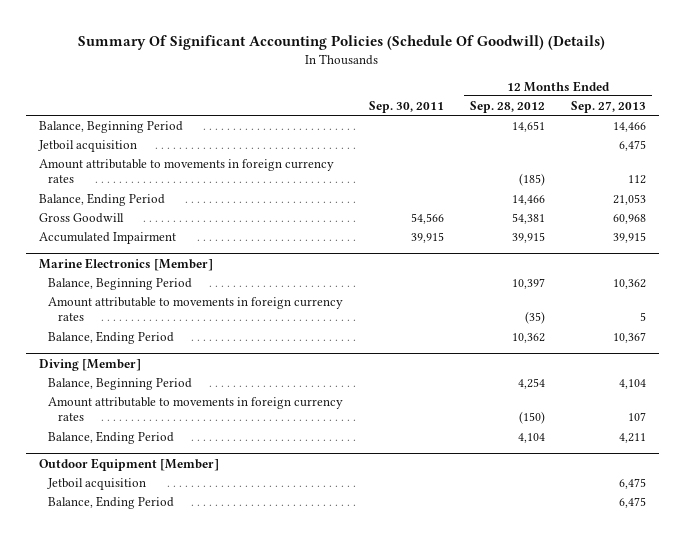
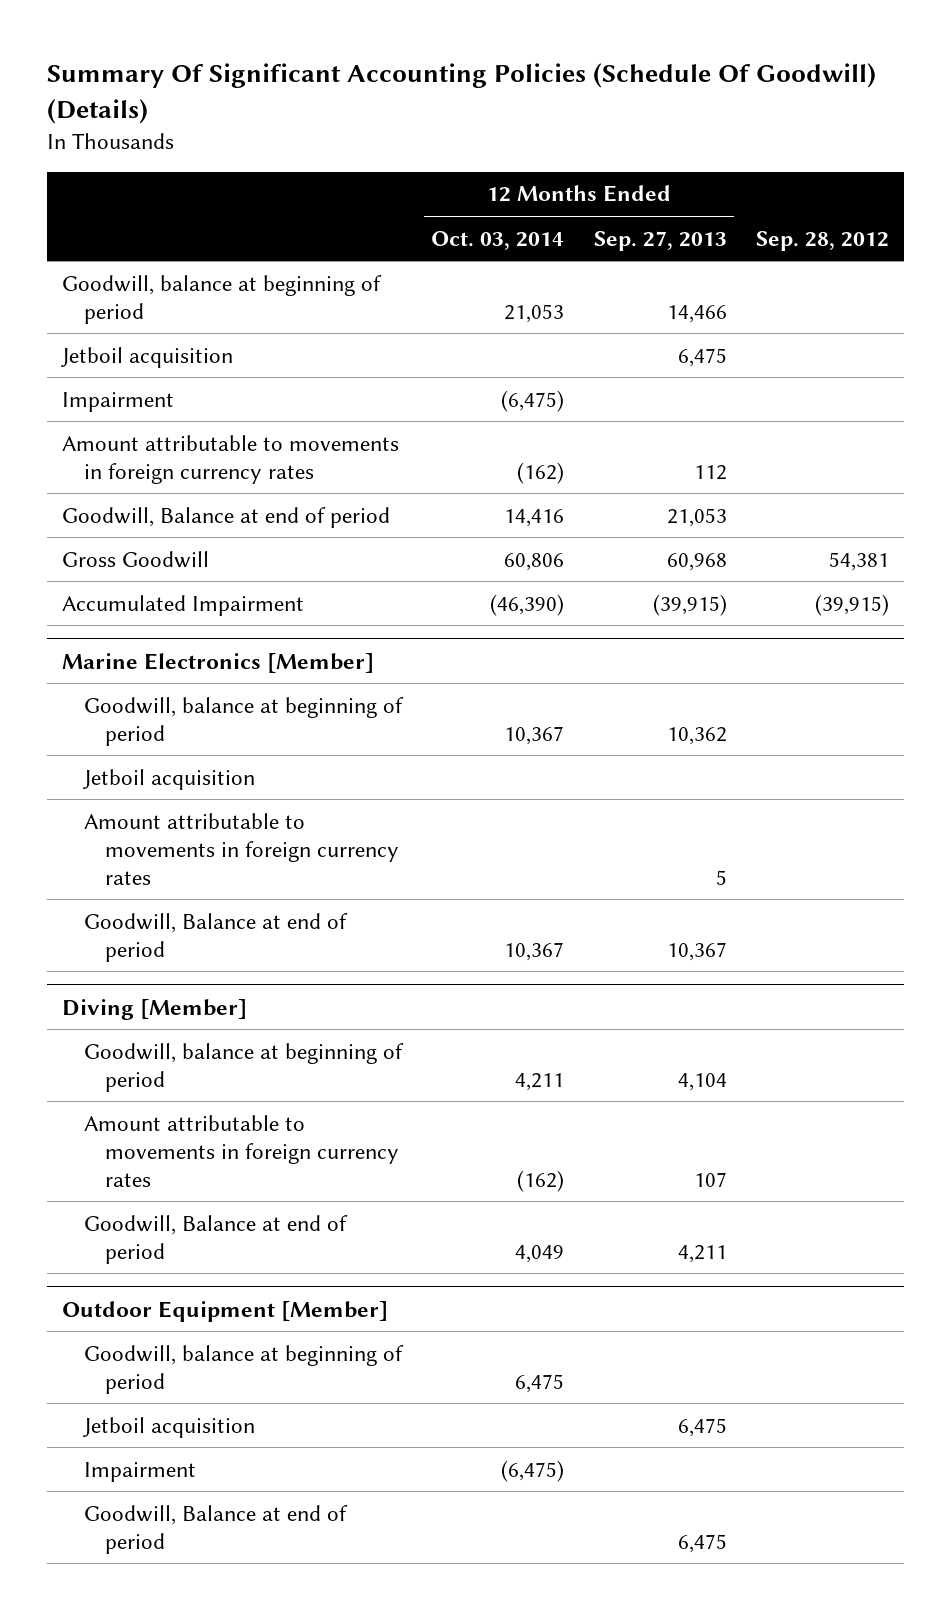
- | Sep. 30, 2011 | 12 Months Ended Sep. 28, 2012 | 12 Months Ended Sep. 27, 2013
+ | 12 Months Ended Oct. 03, 2014 | 12 Months Ended Sep. 27, 2013 | Sep. 28, 2012
- Balance, Beginning Period | | 14,651 | 14,466
+ Goodwill, balance at beginning of period | 21,053 | 14,466 |
+ Impairment | (6,475) | |
- Balance, Ending Period | | 14,466 | 21,053
+ Goodwill, Balance at end of period | 14,416 | 21,053 |
- Accumulated Impairment | 39,915 | 39,915 | 39,915
+ Accumulated Impairment | (46,390) | (39,915) | (39,915)
@ Marine Electronics [Member]
- Balance, Beginning Period | | 10,397 | 10,362
+ Goodwill, balance at beginning of period | 10,367 | 10,362 |
+ Jetboil acquisition
- Balance, Ending Period | | 10,362 | 10,367
+ Goodwill, Balance at end of period | 10,367 | 10,367 |
@ Diving [Member]
- Balance, Beginning Period | | 4,254 | 4,104
+ Goodwill, balance at beginning of period | 4,211 | 4,104 |
- Balance, Ending Period | | 4,104 | 4,211
+ Goodwill, Balance at end of period | 4,049 | 4,211 |
@ Outdoor Equipment [Member]
+ Goodwill, balance at beginning of period | 6,475 | |
- Balance, Ending Period | | | 6,475
+ Impairment | (6,475) | |
+ Goodwill, Balance at end of period | | 6,475 |

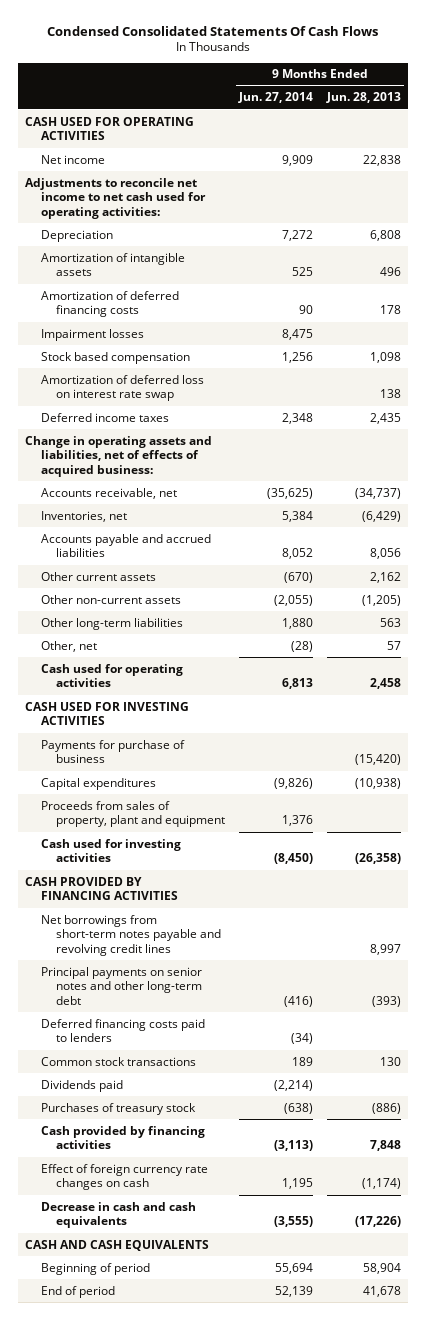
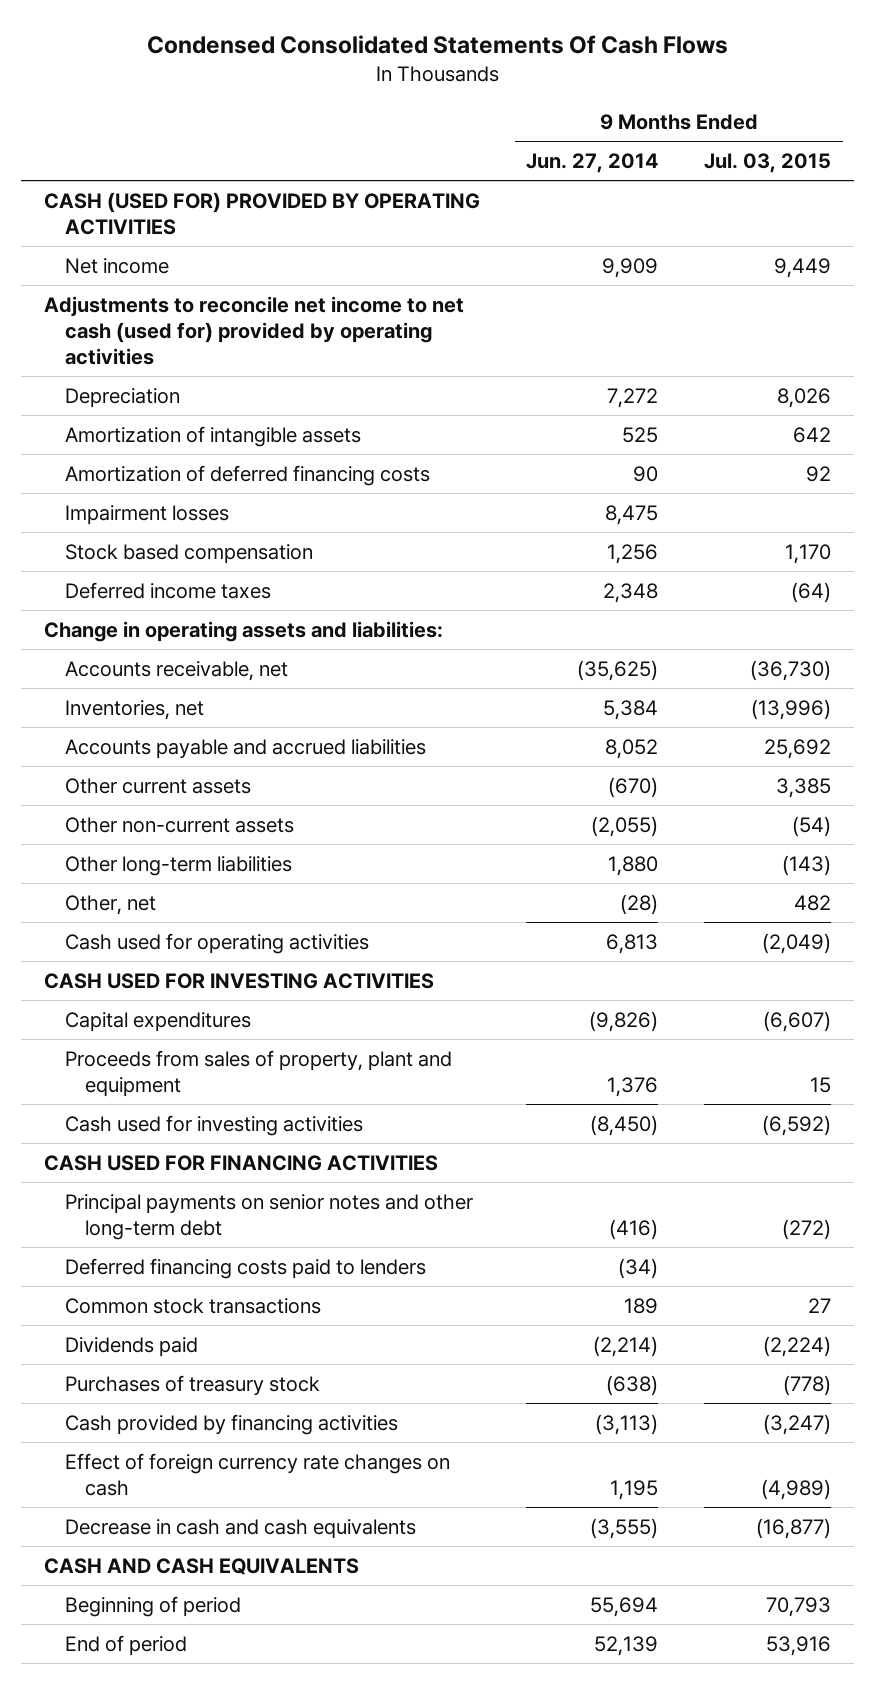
- | 9 Months Ended Jun. 27, 2014 | 9 Months Ended Jun. 28, 2013
+ | 9 Months Ended Jun. 27, 2014 | 9 Months Ended Jul. 03, 2015
- CASH USED FOR OPERATING ACTIVITIES
+ CASH (USED FOR) PROVIDED BY OPERATING ACTIVITIES
- Adjustments to reconcile net income to net cash used for operating activities:
+ Adjustments to reconcile net income to net cash (used for) provided by operating activities
- Amortization of deferred loss on interest rate swap | | 138
- Change in operating assets and liabilities, net of effects of acquired business:
+ Change in operating assets and liabilities:
- Payments for purchase of business | | (15,420)
- CASH PROVIDED BY FINANCING ACTIVITIES
- Net borrowings from short-term notes payable and revolving credit lines | | 8,997
+ CASH USED FOR FINANCING ACTIVITIES

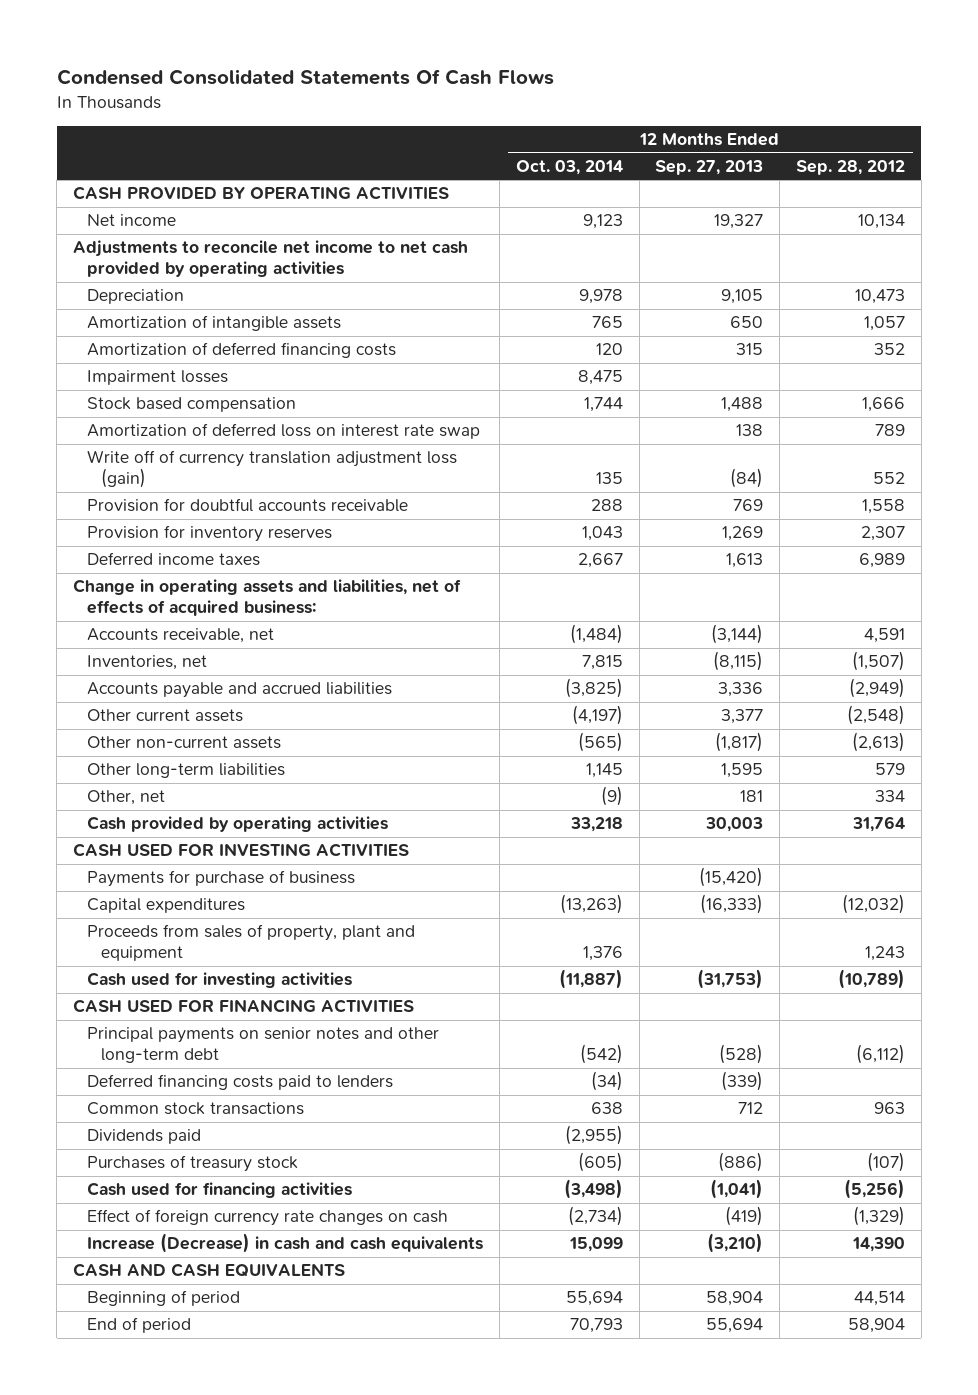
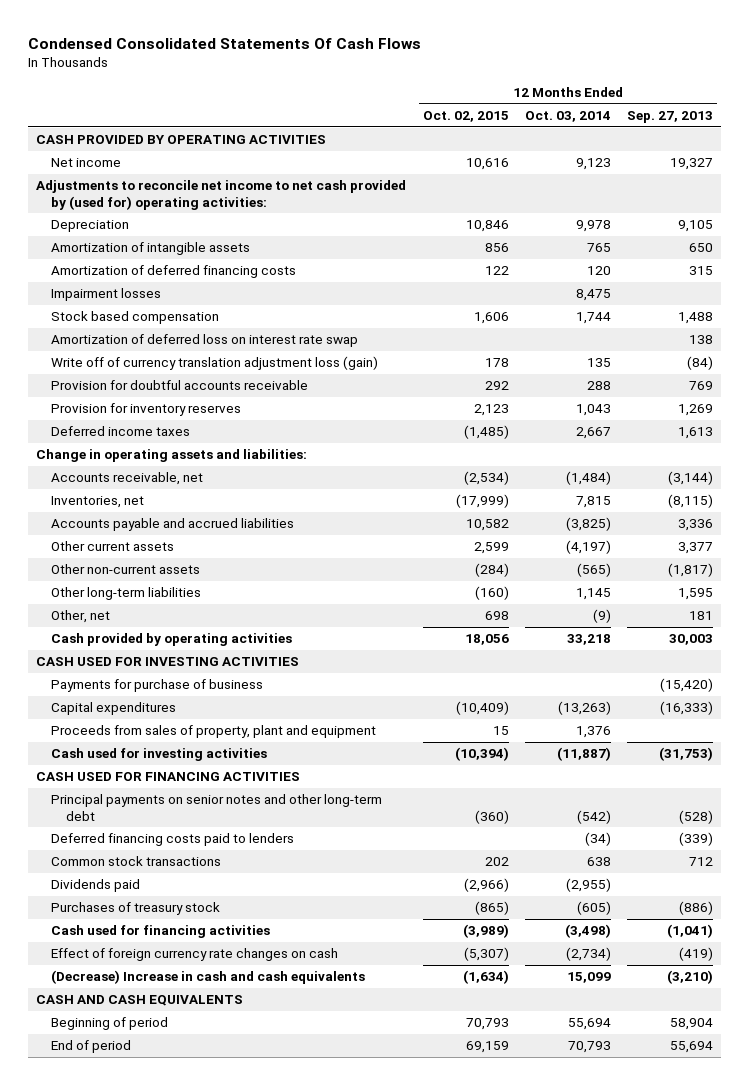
- | 12 Months Ended Oct. 03, 2014 | 12 Months Ended Sep. 27, 2013 | 12 Months Ended Sep. 28, 2012
+ | 12 Months Ended Oct. 02, 2015 | 12 Months Ended Oct. 03, 2014 | 12 Months Ended Sep. 27, 2013
- Adjustments to reconcile net income to net cash provided by operating activities
+ Adjustments to reconcile net income to net cash provided by (used for) operating activities:
- Change in operating assets and liabilities, net of effects of acquired business:
+ Change in operating assets and liabilities:
- Increase (Decrease) in cash and cash equivalents | 15,099 | (3,210) | 14,390
+ (Decrease) Increase in cash and cash equivalents | (1,634) | 15,099 | (3,210)

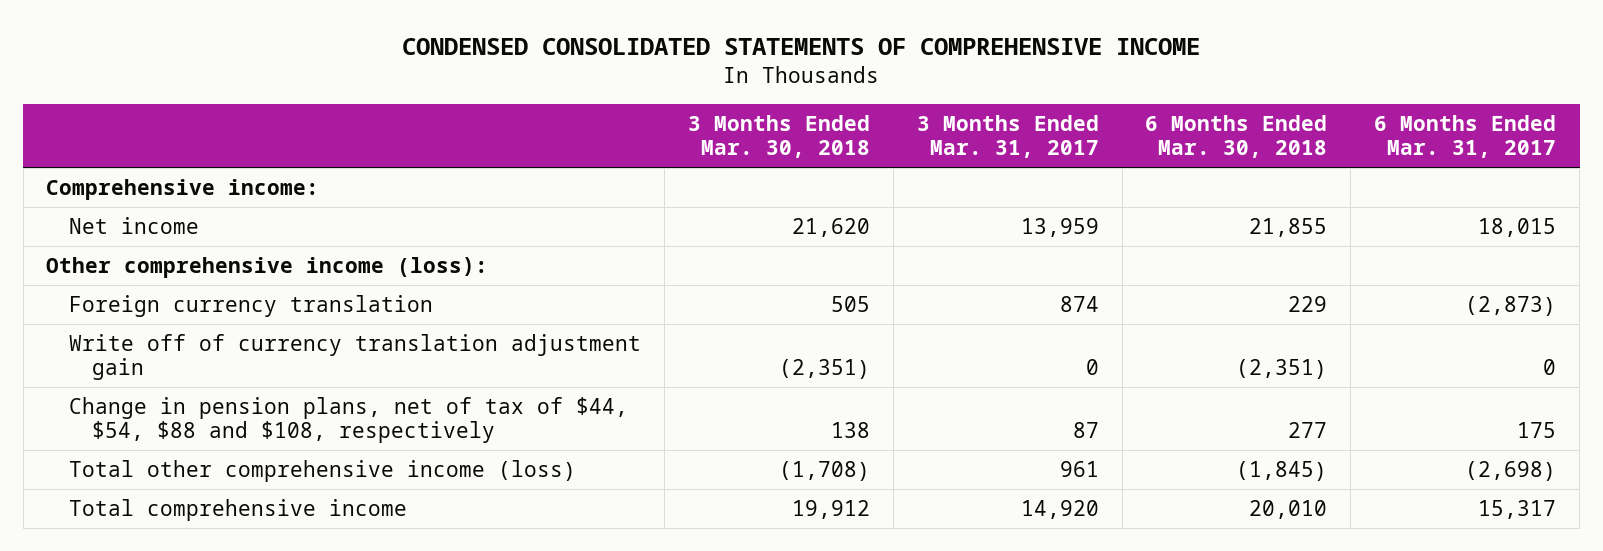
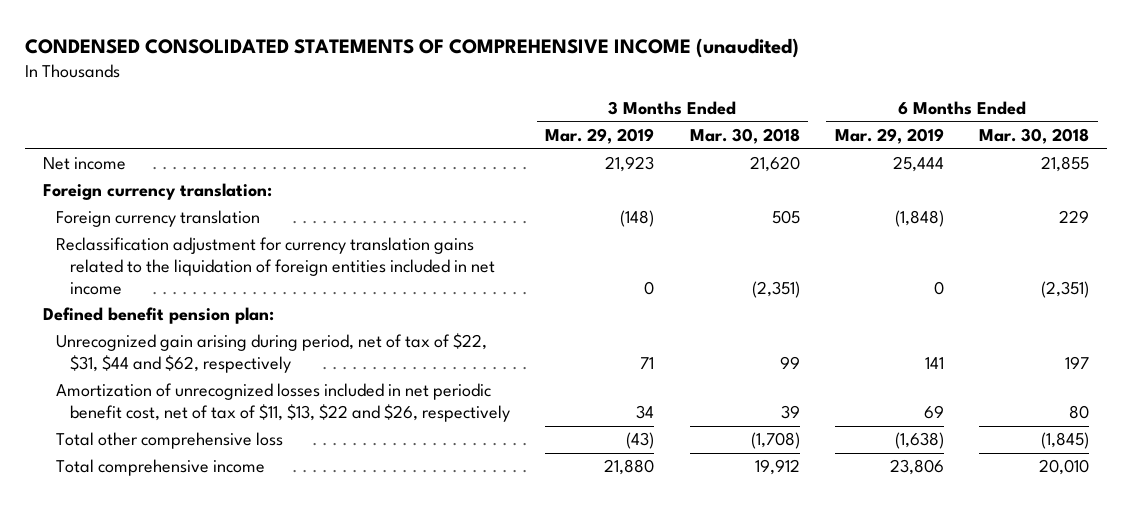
- CONDENSED CONSOLIDATED STATEMENTS OF COMPREHENSIVE INCOME
+ CONDENSED CONSOLIDATED STATEMENTS OF COMPREHENSIVE INCOME (unaudited)
- | 3 Months Ended Mar. 30, 2018 | 3 Months Ended Mar. 31, 2017 | 6 Months Ended Mar. 30, 2018 | 6 Months Ended Mar. 31, 2017
+ | 3 Months Ended Mar. 29, 2019 | 3 Months Ended Mar. 30, 2018 | 6 Months Ended Mar. 29, 2019 | 6 Months Ended Mar. 30, 2018
- Comprehensive income:
- Other comprehensive income (loss):
+ Foreign currency translation:
- Write off of currency translation adjustment gain | (2,351) | 0 | (2,351) | 0
- Change in pension plans, net of tax of $44, $54, $88 and $108, respectively | 138 | 87 | 277 | 175
- Total other comprehensive income (loss) | (1,708) | 961 | (1,845) | (2,698)
+ Reclassification adjustment for currency translation gains related to the liquidation of foreign entities included in net income | 0 | (2,351) | 0 | (2,351)
+ Defined benefit pension plan:
+ Unrecognized gain arising during period, net of tax of $22, $31, $44 and $62, respectively | 71 | 99 | 141 | 197
+ Amortization of unrecognized losses included in net periodic benefit cost, net of tax of $11, $13, $22 and $26, respectively | 34 | 39 | 69 | 80
+ Total other comprehensive loss | (43) | (1,708) | (1,638) | (1,845)

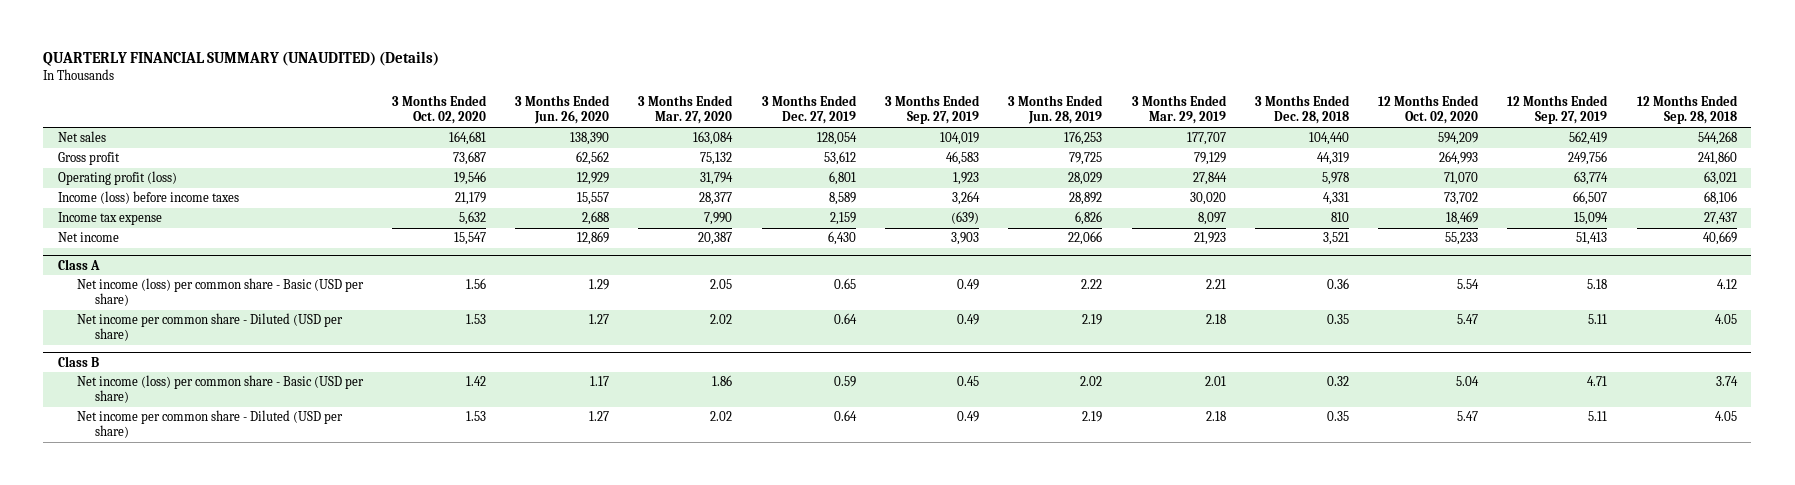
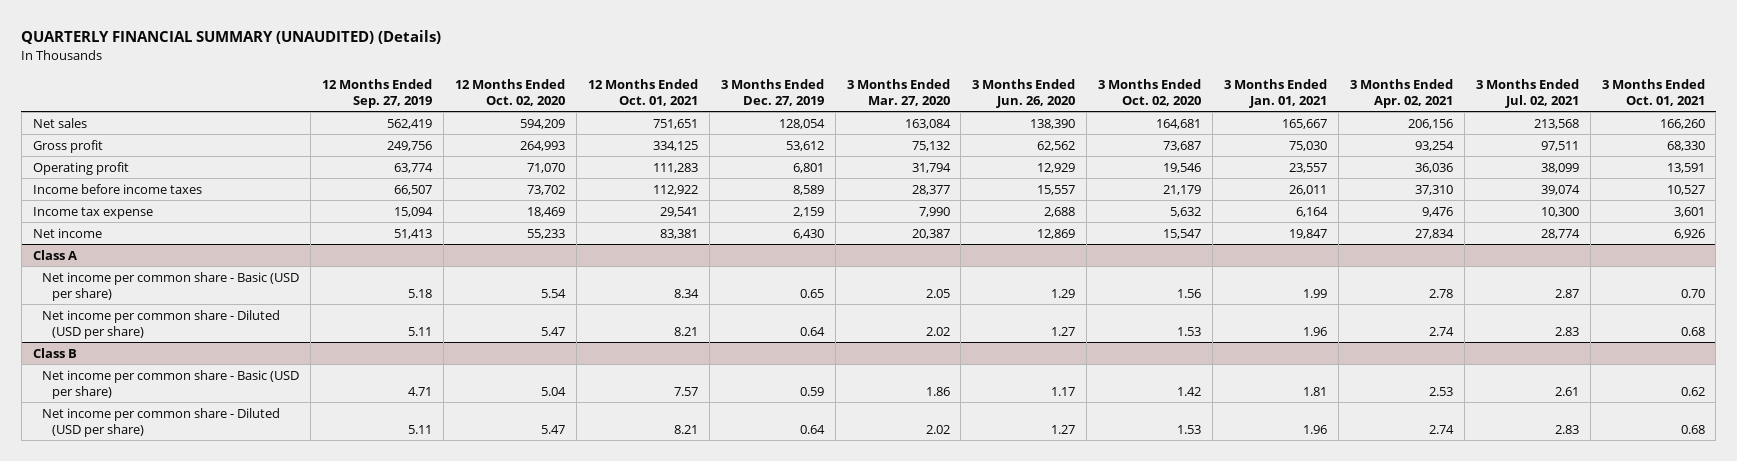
- | 3 Months Ended Oct. 02, 2020 | 3 Months Ended Jun. 26, 2020 | 3 Months Ended Mar. 27, 2020 | 3 Months Ended Dec. 27, 2019 | 3 Months Ended Sep. 27, 2019 | 3 Months Ended Jun. 28, 2019 | 3 Months Ended Mar. 29, 2019 | 3 Months Ended Dec. 28, 2018 | 12 Months Ended Oct. 02, 2020 | 12 Months Ended Sep. 27, 2019 | 12 Months Ended Sep. 28, 2018
+ | 12 Months Ended Sep. 27, 2019 | 12 Months Ended Oct. 02, 2020 | 12 Months Ended Oct. 01, 2021 | 3 Months Ended Dec. 27, 2019 | 3 Months Ended Mar. 27, 2020 | 3 Months Ended Jun. 26, 2020 | 3 Months Ended Oct. 02, 2020 | 3 Months Ended Jan. 01, 2021 | 3 Months Ended Apr. 02, 2021 | 3 Months Ended Jul. 02, 2021 | 3 Months Ended Oct. 01, 2021
- Operating profit (loss) | 19,546 | 12,929 | 31,794 | 6,801 | 1,923 | 28,029 | 27,844 | 5,978 | 71,070 | 63,774 | 63,021
- Income (loss) before income taxes | 21,179 | 15,557 | 28,377 | 8,589 | 3,264 | 28,892 | 30,020 | 4,331 | 73,702 | 66,507 | 68,106
+ Operating profit | 63,774 | 71,070 | 111,283 | 6,801 | 31,794 | 12,929 | 19,546 | 23,557 | 36,036 | 38,099 | 13,591
+ Income before income taxes | 66,507 | 73,702 | 112,922 | 8,589 | 28,377 | 15,557 | 21,179 | 26,011 | 37,310 | 39,074 | 10,527
@ Class A
- Net income (loss) per common share - Basic (USD per share) | 1.56 | 1.29 | 2.05 | 0.65 | 0.49 | 2.22 | 2.21 | 0.36 | 5.54 | 5.18 | 4.12
+ Net income per common share - Basic (USD per share) | 5.18 | 5.54 | 8.34 | 0.65 | 2.05 | 1.29 | 1.56 | 1.99 | 2.78 | 2.87 | 0.70
@ Class B
- Net income (loss) per common share - Basic (USD per share) | 1.42 | 1.17 | 1.86 | 0.59 | 0.45 | 2.02 | 2.01 | 0.32 | 5.04 | 4.71 | 3.74
+ Net income per common share - Basic (USD per share) | 4.71 | 5.04 | 7.57 | 0.59 | 1.86 | 1.17 | 1.42 | 1.81 | 2.53 | 2.61 | 0.62

